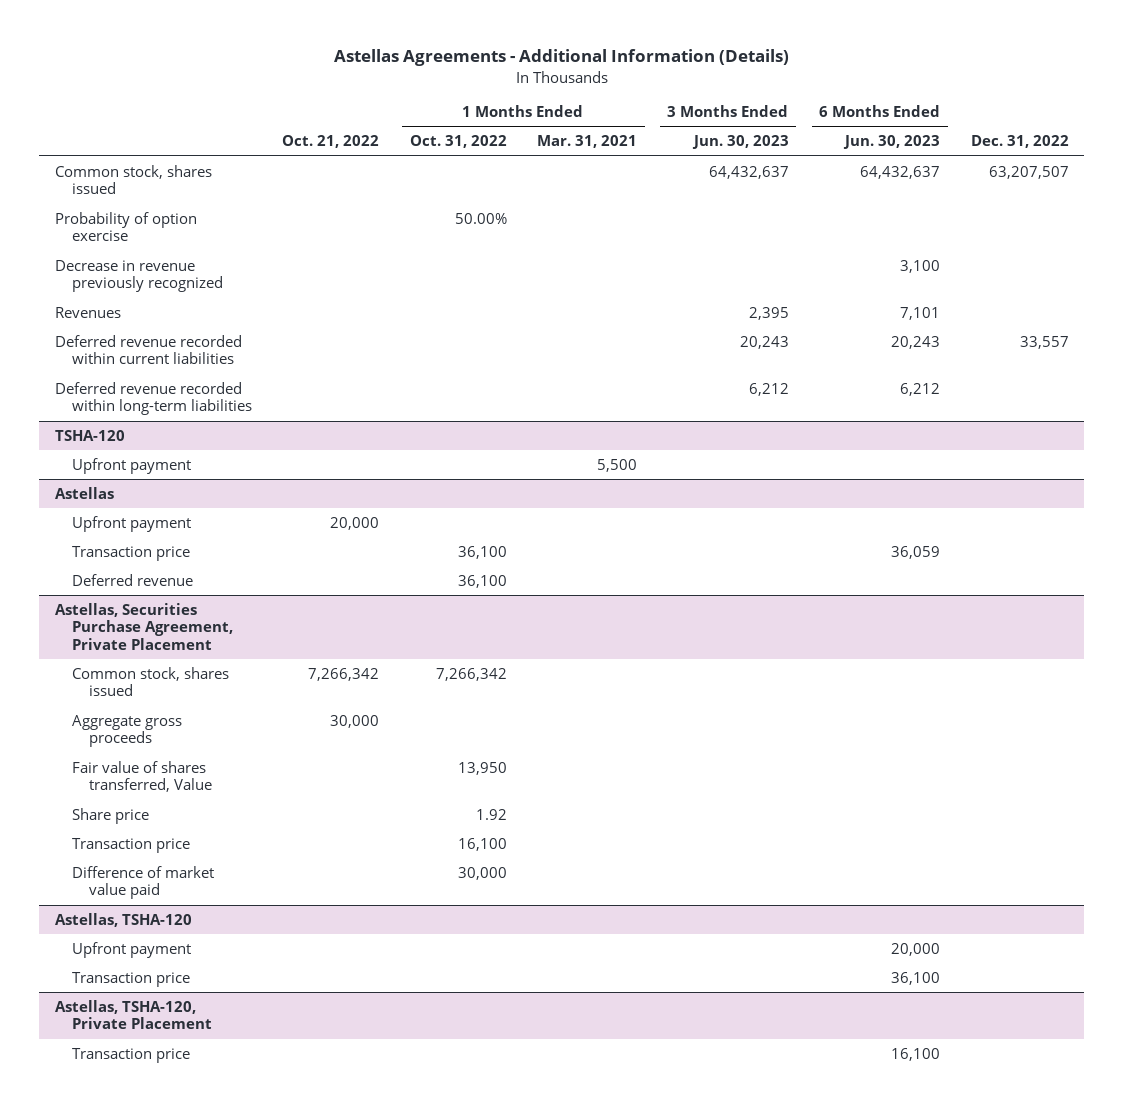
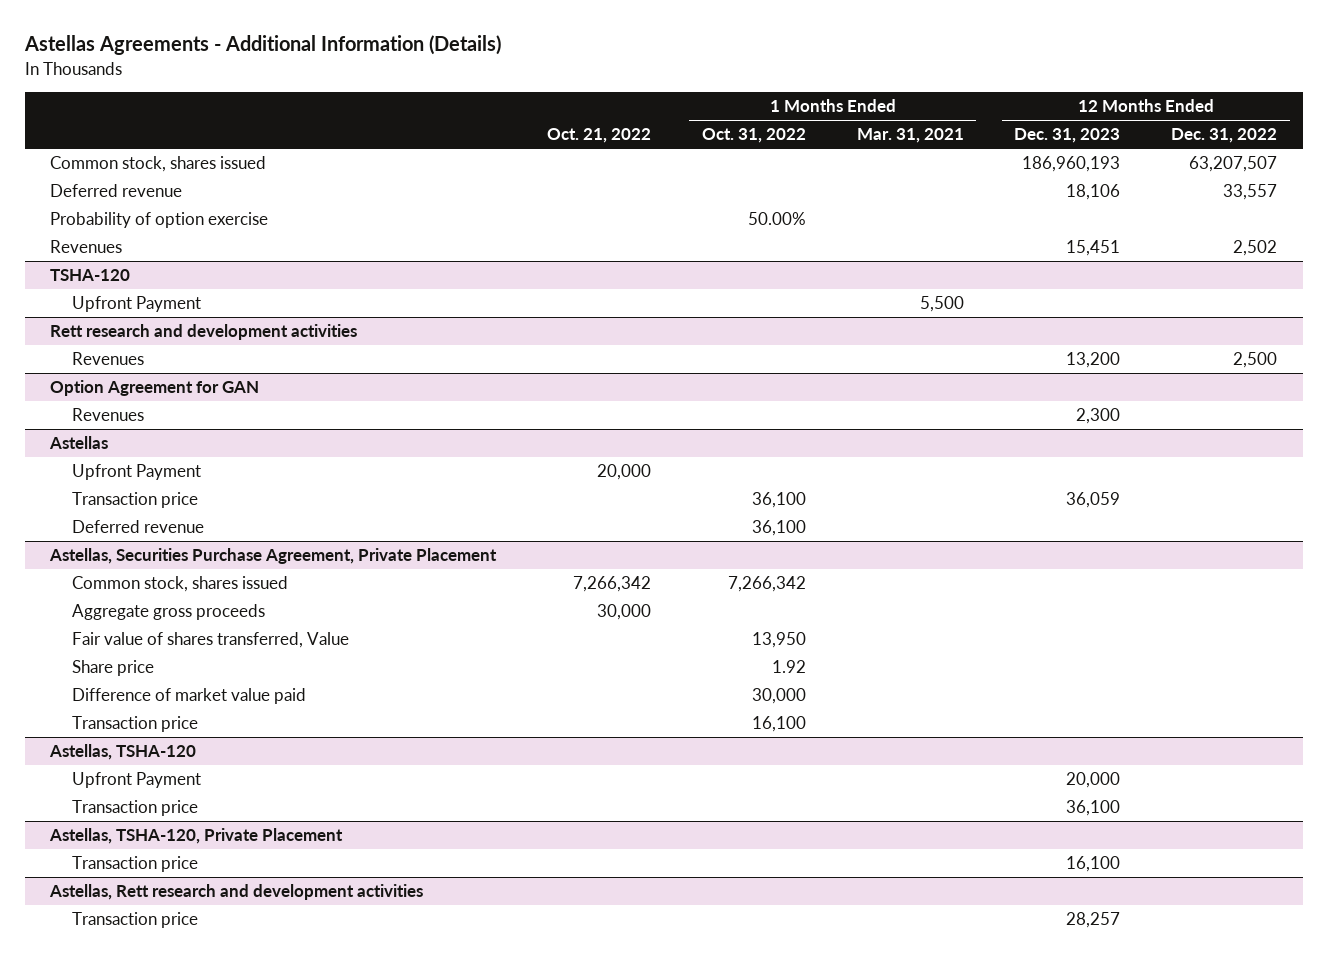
- | Oct. 21, 2022 | 1 Months Ended Oct. 31, 2022 | 1 Months Ended Mar. 31, 2021 | 3 Months Ended Jun. 30, 2023 | 6 Months Ended Jun. 30, 2023 | Dec. 31, 2022
+ | Oct. 21, 2022 | 1 Months Ended Oct. 31, 2022 | 1 Months Ended Mar. 31, 2021 | 12 Months Ended Dec. 31, 2023 | 12 Months Ended Dec. 31, 2022
+ Deferred revenue | | | | 18,106 | 33,557
- Decrease in revenue previously recognized | | | | | 3,100 |
- Deferred revenue recorded within current liabilities | | | | 20,243 | 20,243 | 33,557
- Deferred revenue recorded within long-term liabilities | | | | 6,212 | 6,212 |
@ TSHA-120
- Upfront payment | | | 5,500 | | |
+ Upfront Payment | | | 5,500 | |
+ Rett research and development activities
+ Revenues | | | | 13,200 | 2,500
+ Option Agreement for GAN
+ Revenues | | | | 2,300 |
@ Astellas
- Upfront payment | 20,000 | | | | |
+ Upfront Payment | 20,000 | | | |
@ Astellas, Securities Purchase Agreement, Private Placement
moved down: Transaction price | | 16,100 | | |
@ Astellas, TSHA-120
- Upfront payment | | | | | 20,000 |
+ Upfront Payment | | | | 20,000 |
+ Astellas, Rett research and development activities
+ Transaction price | | | | 28,257 |

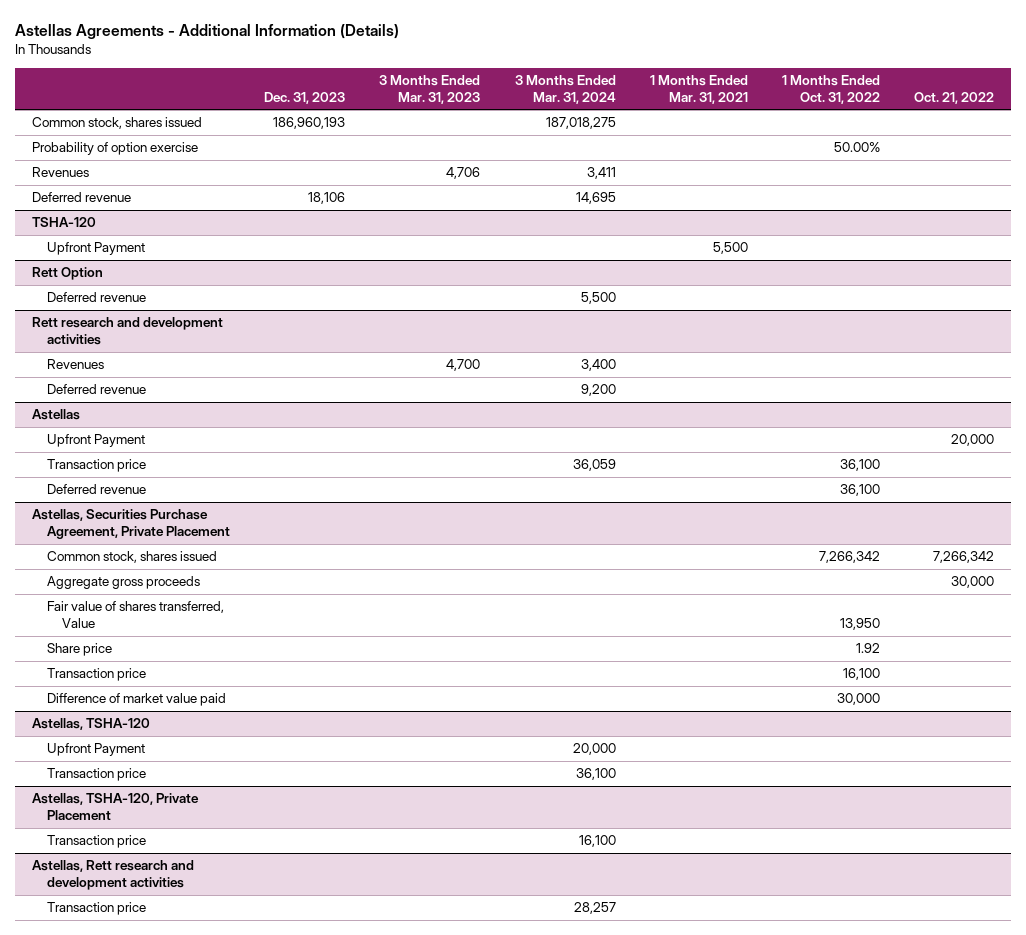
- | Oct. 21, 2022 | 1 Months Ended Oct. 31, 2022 | 1 Months Ended Mar. 31, 2021 | 12 Months Ended Dec. 31, 2023 | 12 Months Ended Dec. 31, 2022
+ | Dec. 31, 2023 | 3 Months Ended Mar. 31, 2023 | 3 Months Ended Mar. 31, 2024 | 1 Months Ended Mar. 31, 2021 | 1 Months Ended Oct. 31, 2022 | Oct. 21, 2022
moved down: Deferred revenue | 18,106 | | 14,695 | | |
+ Rett Option
+ Deferred revenue | | | 5,500 | | |
- Option Agreement for GAN
- Revenues | | | | 2,300 |
@ Rett research and development activities
+ Deferred revenue | | | 9,200 | | |
@ Astellas, Securities Purchase Agreement, Private Placement
moved down: Difference of market value paid | | | | | 30,000 |

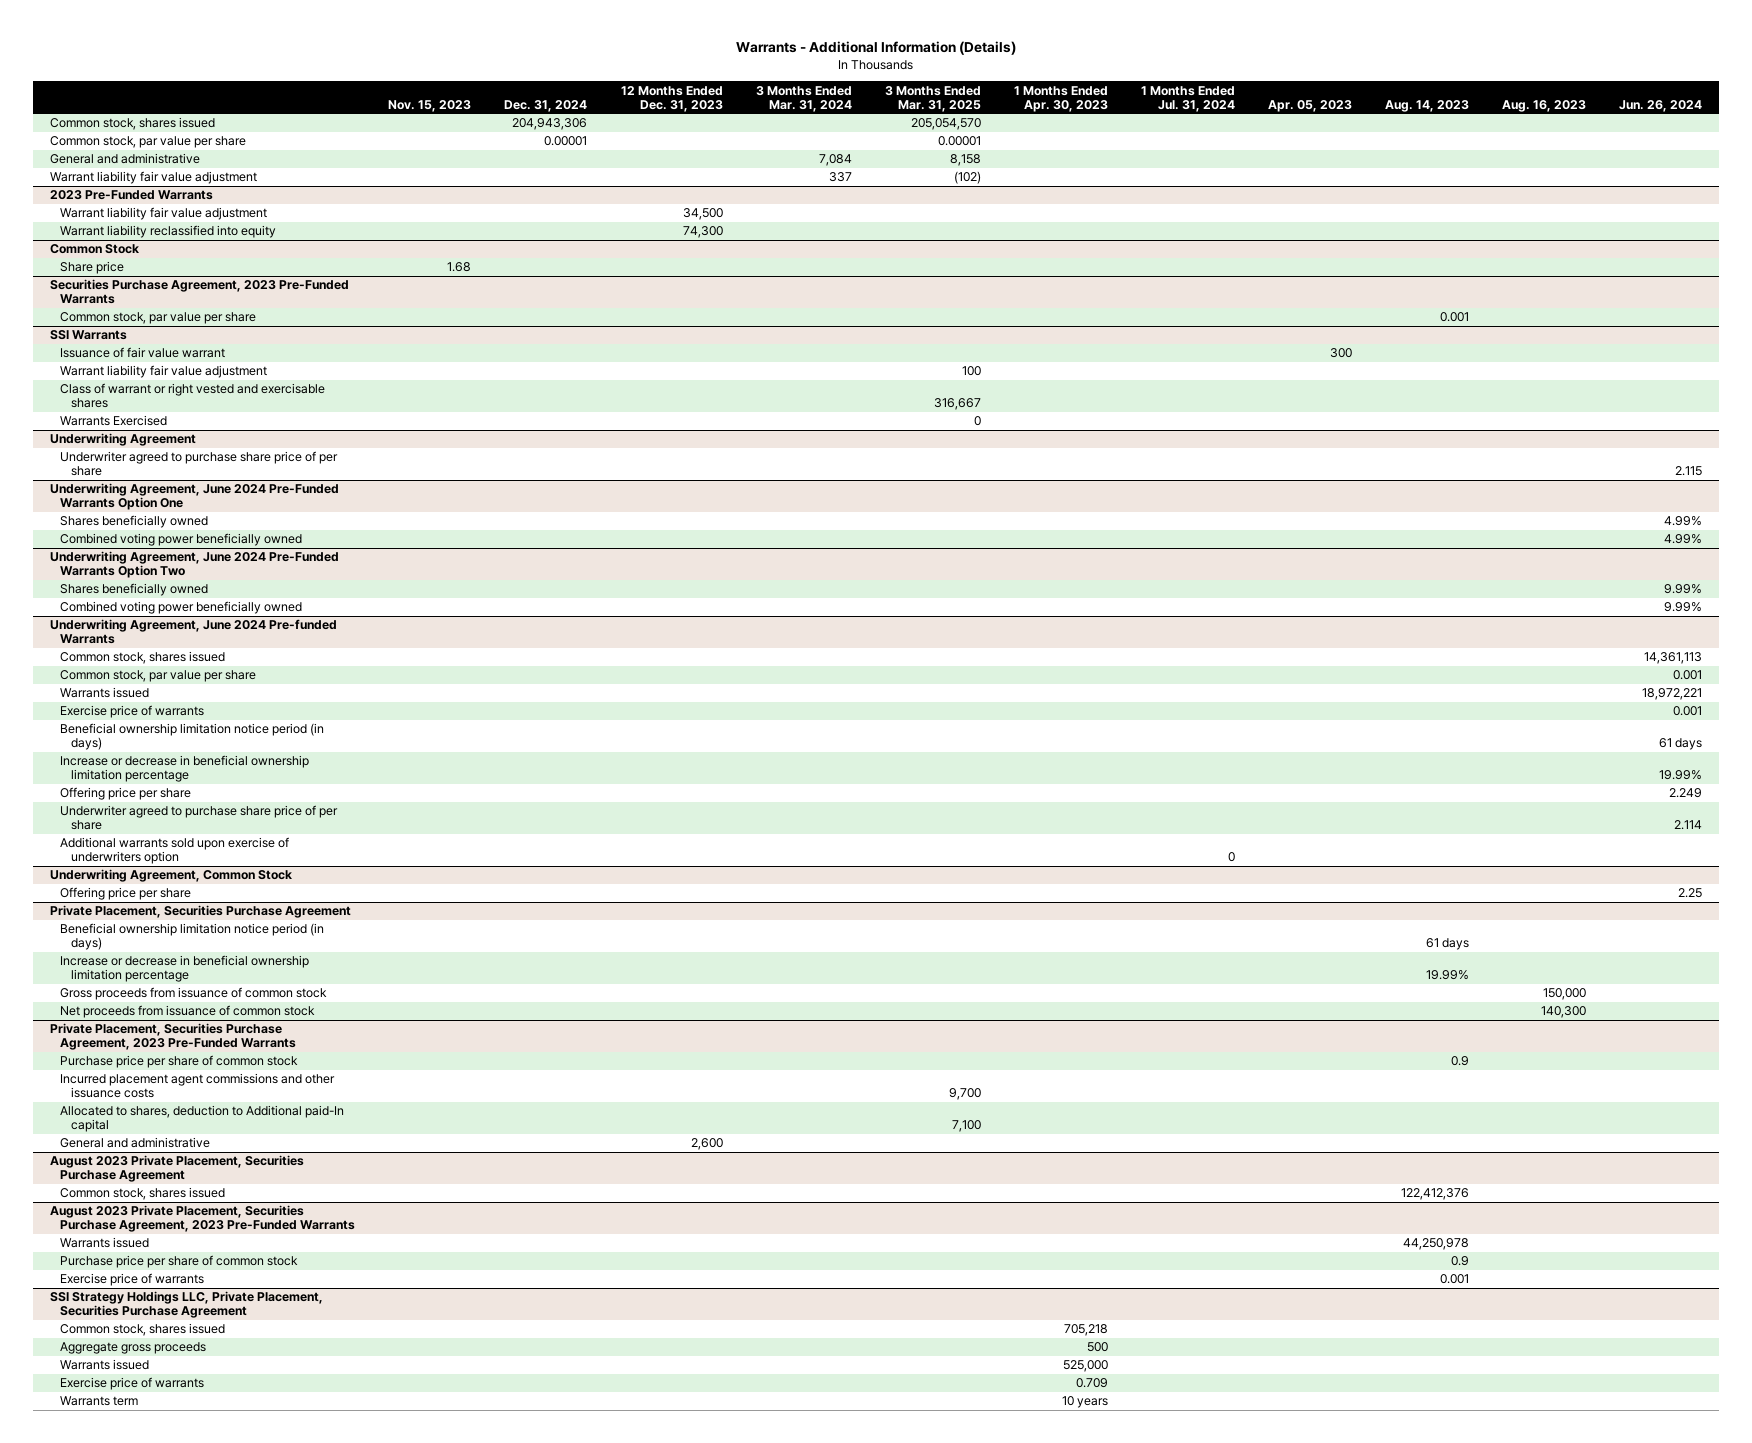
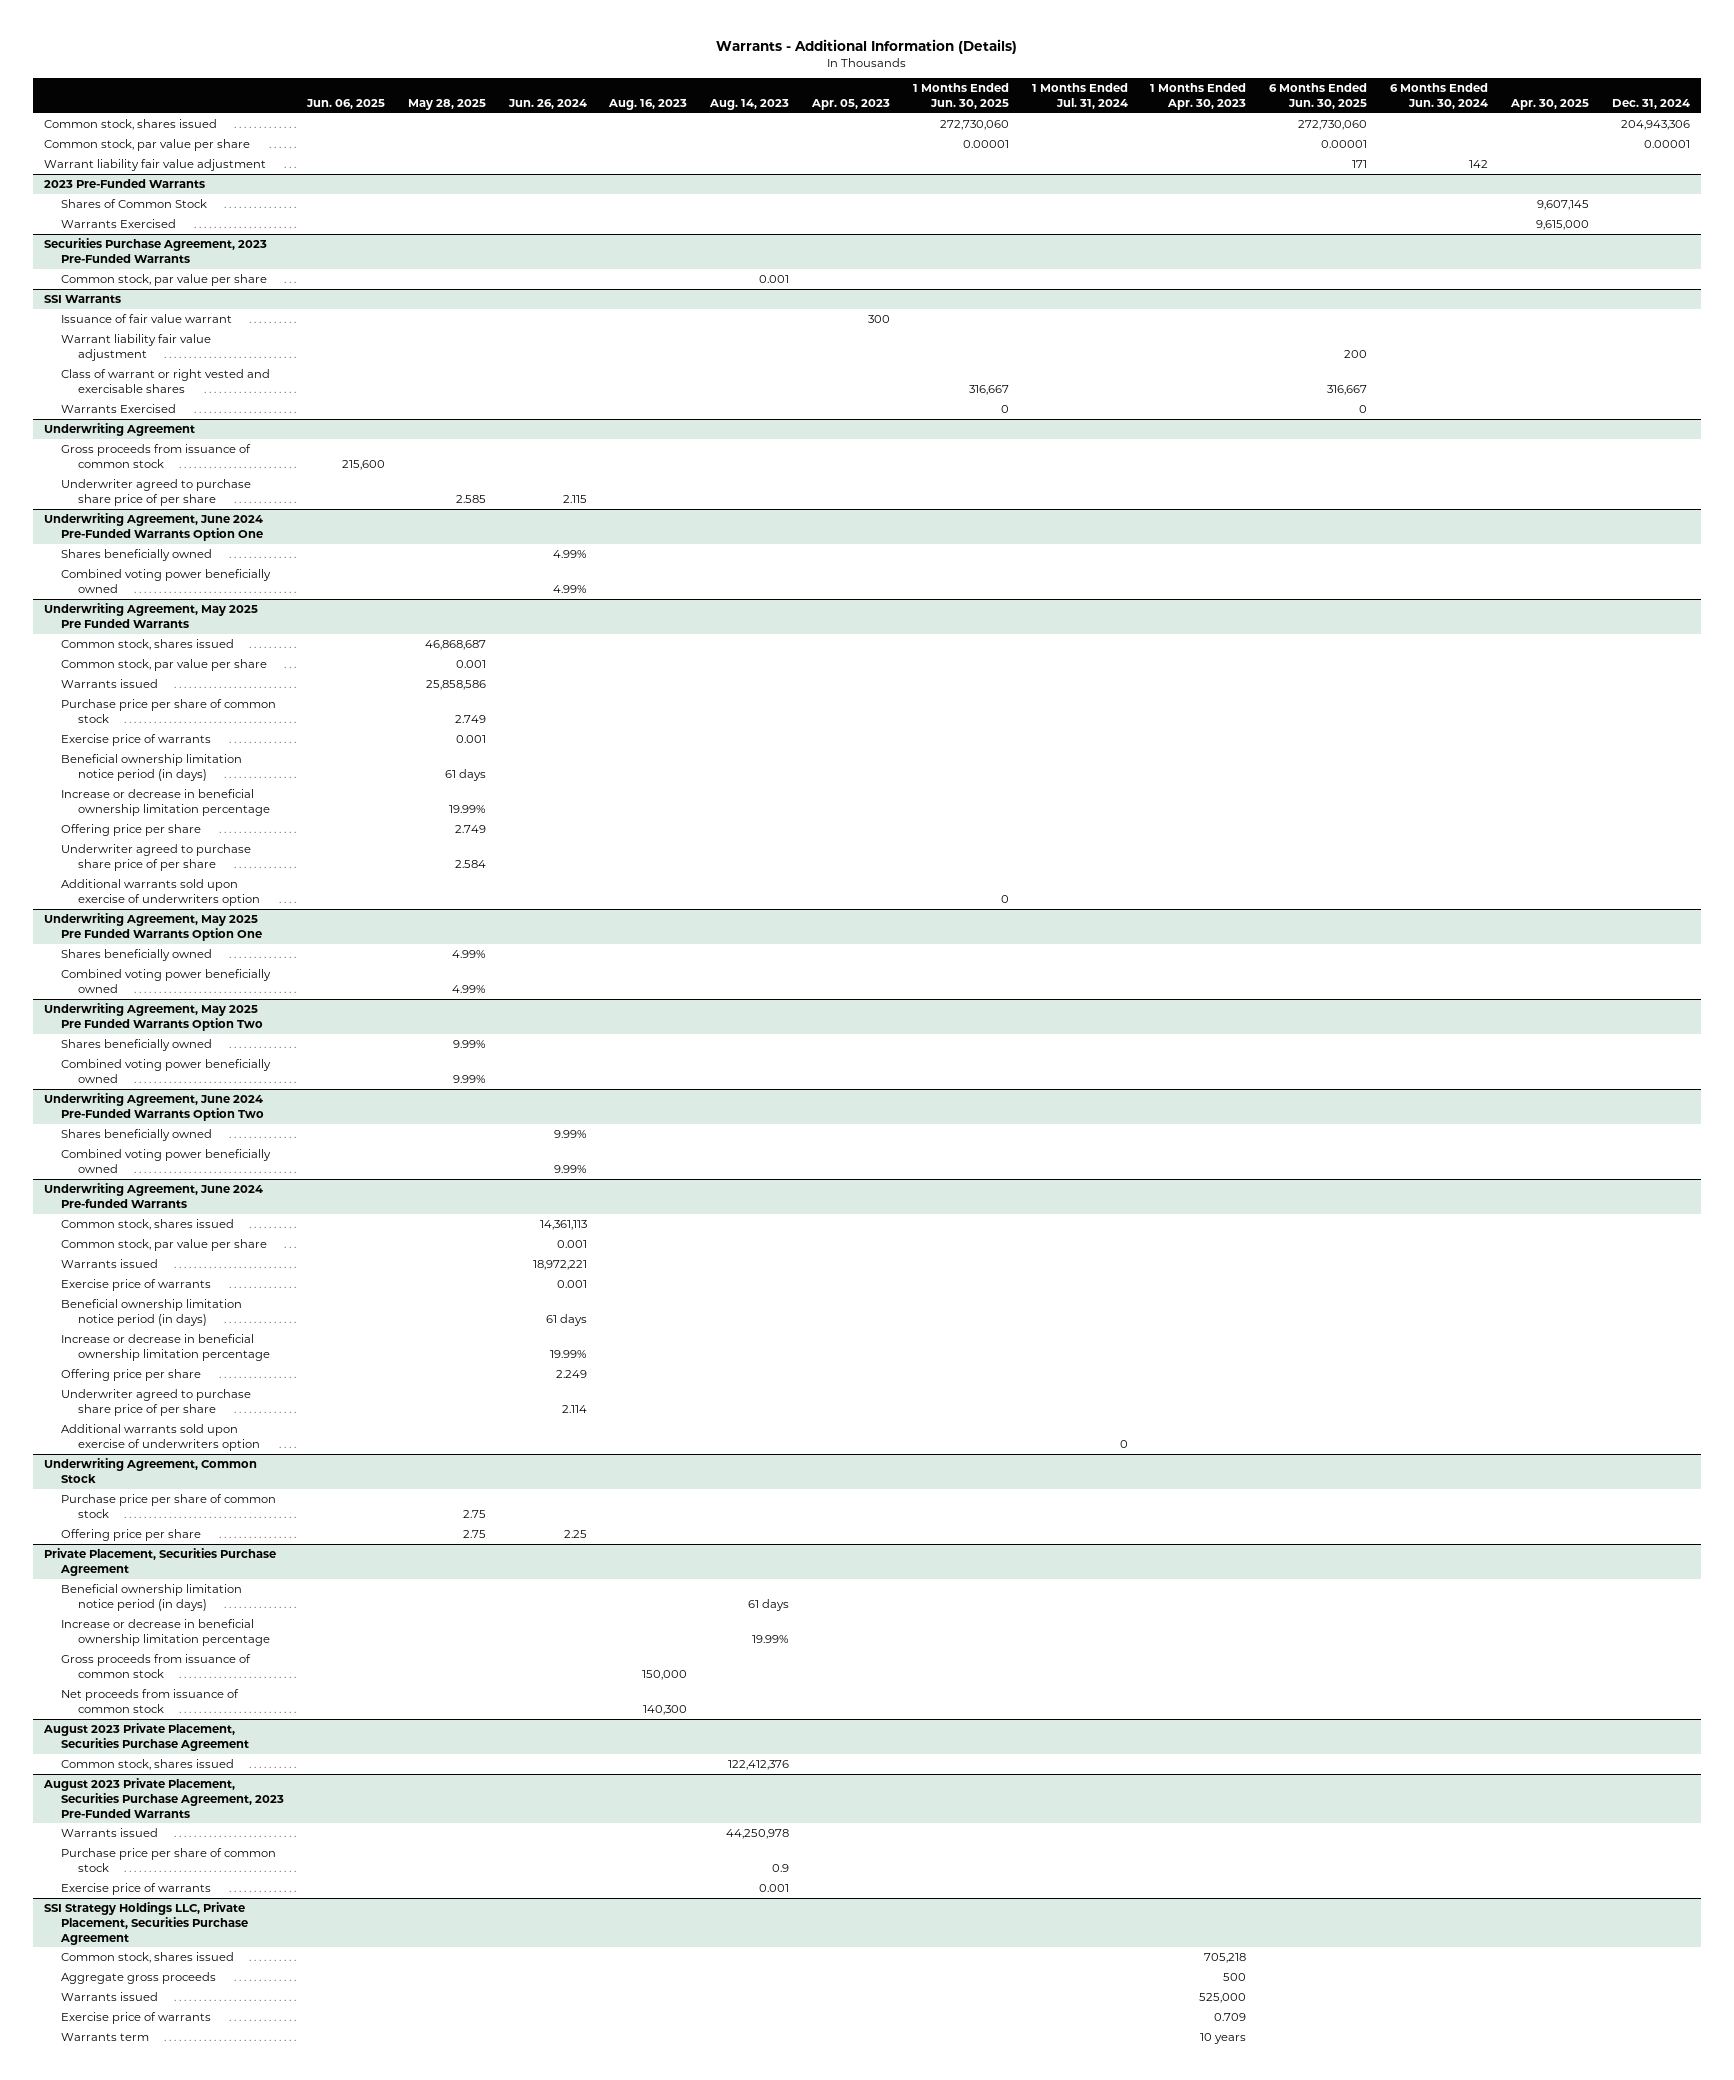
- | Nov. 15, 2023 | Dec. 31, 2024 | 12 Months Ended Dec. 31, 2023 | 3 Months Ended Mar. 31, 2024 | 3 Months Ended Mar. 31, 2025 | 1 Months Ended Apr. 30, 2023 | 1 Months Ended Jul. 31, 2024 | Apr. 05, 2023 | Aug. 14, 2023 | Aug. 16, 2023 | Jun. 26, 2024
+ | Jun. 06, 2025 | May 28, 2025 | Jun. 26, 2024 | Aug. 16, 2023 | Aug. 14, 2023 | Apr. 05, 2023 | 1 Months Ended Jun. 30, 2025 | 1 Months Ended Jul. 31, 2024 | 1 Months Ended Apr. 30, 2023 | 6 Months Ended Jun. 30, 2025 | 6 Months Ended Jun. 30, 2024 | Apr. 30, 2025 | Dec. 31, 2024
- General and administrative | | | | 7,084 | 8,158 | | | | | |
@ 2023 Pre-Funded Warrants
- Warrant liability fair value adjustment | | | 34,500 | | | | | | | |
- Warrant liability reclassified into equity | | | 74,300 | | | | | | | |
- Common Stock
- Share price | 1.68 | | | | | | | | | |
@ 2023 Pre-Funded Warrants
+ Shares of Common Stock | | | | | | | | | | | | 9,607,145 |
+ Warrants Exercised | | | | | | | | | | | | 9,615,000 |
@ Underwriting Agreement
+ Gross proceeds from issuance of common stock | 215,600 | | | | | | | | | | | |
+ Underwriting Agreement, May 2025 Pre Funded Warrants
+ Common stock, shares issued | | 46,868,687 | | | | | | | | | | |
+ Common stock, par value per share | | 0.001 | | | | | | | | | | |
+ Warrants issued | | 25,858,586 | | | | | | | | | | |
+ Purchase price per share of common stock | | 2.749 | | | | | | | | | | |
+ Exercise price of warrants | | 0.001 | | | | | | | | | | |
+ Beneficial ownership limitation notice period (in days) | | 61 days | | | | | | | | | | |
+ Increase or decrease in beneficial ownership limitation percentage | | 19.99% | | | | | | | | | | |
+ Offering price per share | | 2.749 | | | | | | | | | | |
+ Underwriter agreed to purchase share price of per share | | 2.584 | | | | | | | | | | |
+ Additional warrants sold upon exercise of underwriters option | | | | | | | 0 | | | | | |
+ Underwriting Agreement, May 2025 Pre Funded Warrants Option One
+ Shares beneficially owned | | 4.99% | | | | | | | | | | |
+ Combined voting power beneficially owned | | 4.99% | | | | | | | | | | |
+ Underwriting Agreement, May 2025 Pre Funded Warrants Option Two
+ Shares beneficially owned | | 9.99% | | | | | | | | | | |
+ Combined voting power beneficially owned | | 9.99% | | | | | | | | | | |
@ Underwriting Agreement, Common Stock
+ Purchase price per share of common stock | | 2.75 | | | | | | | | | | |
- Private Placement, Securities Purchase Agreement, 2023 Pre-Funded Warrants
- Purchase price per share of common stock | | | | | | | | | 0.9 | |
- Incurred placement agent commissions and other issuance costs | | | | | 9,700 | | | | | |
- Allocated to shares, deduction to Additional paid-In capital | | | | | 7,100 | | | | | |
- General and administrative | | | 2,600 | | | | | | | |

